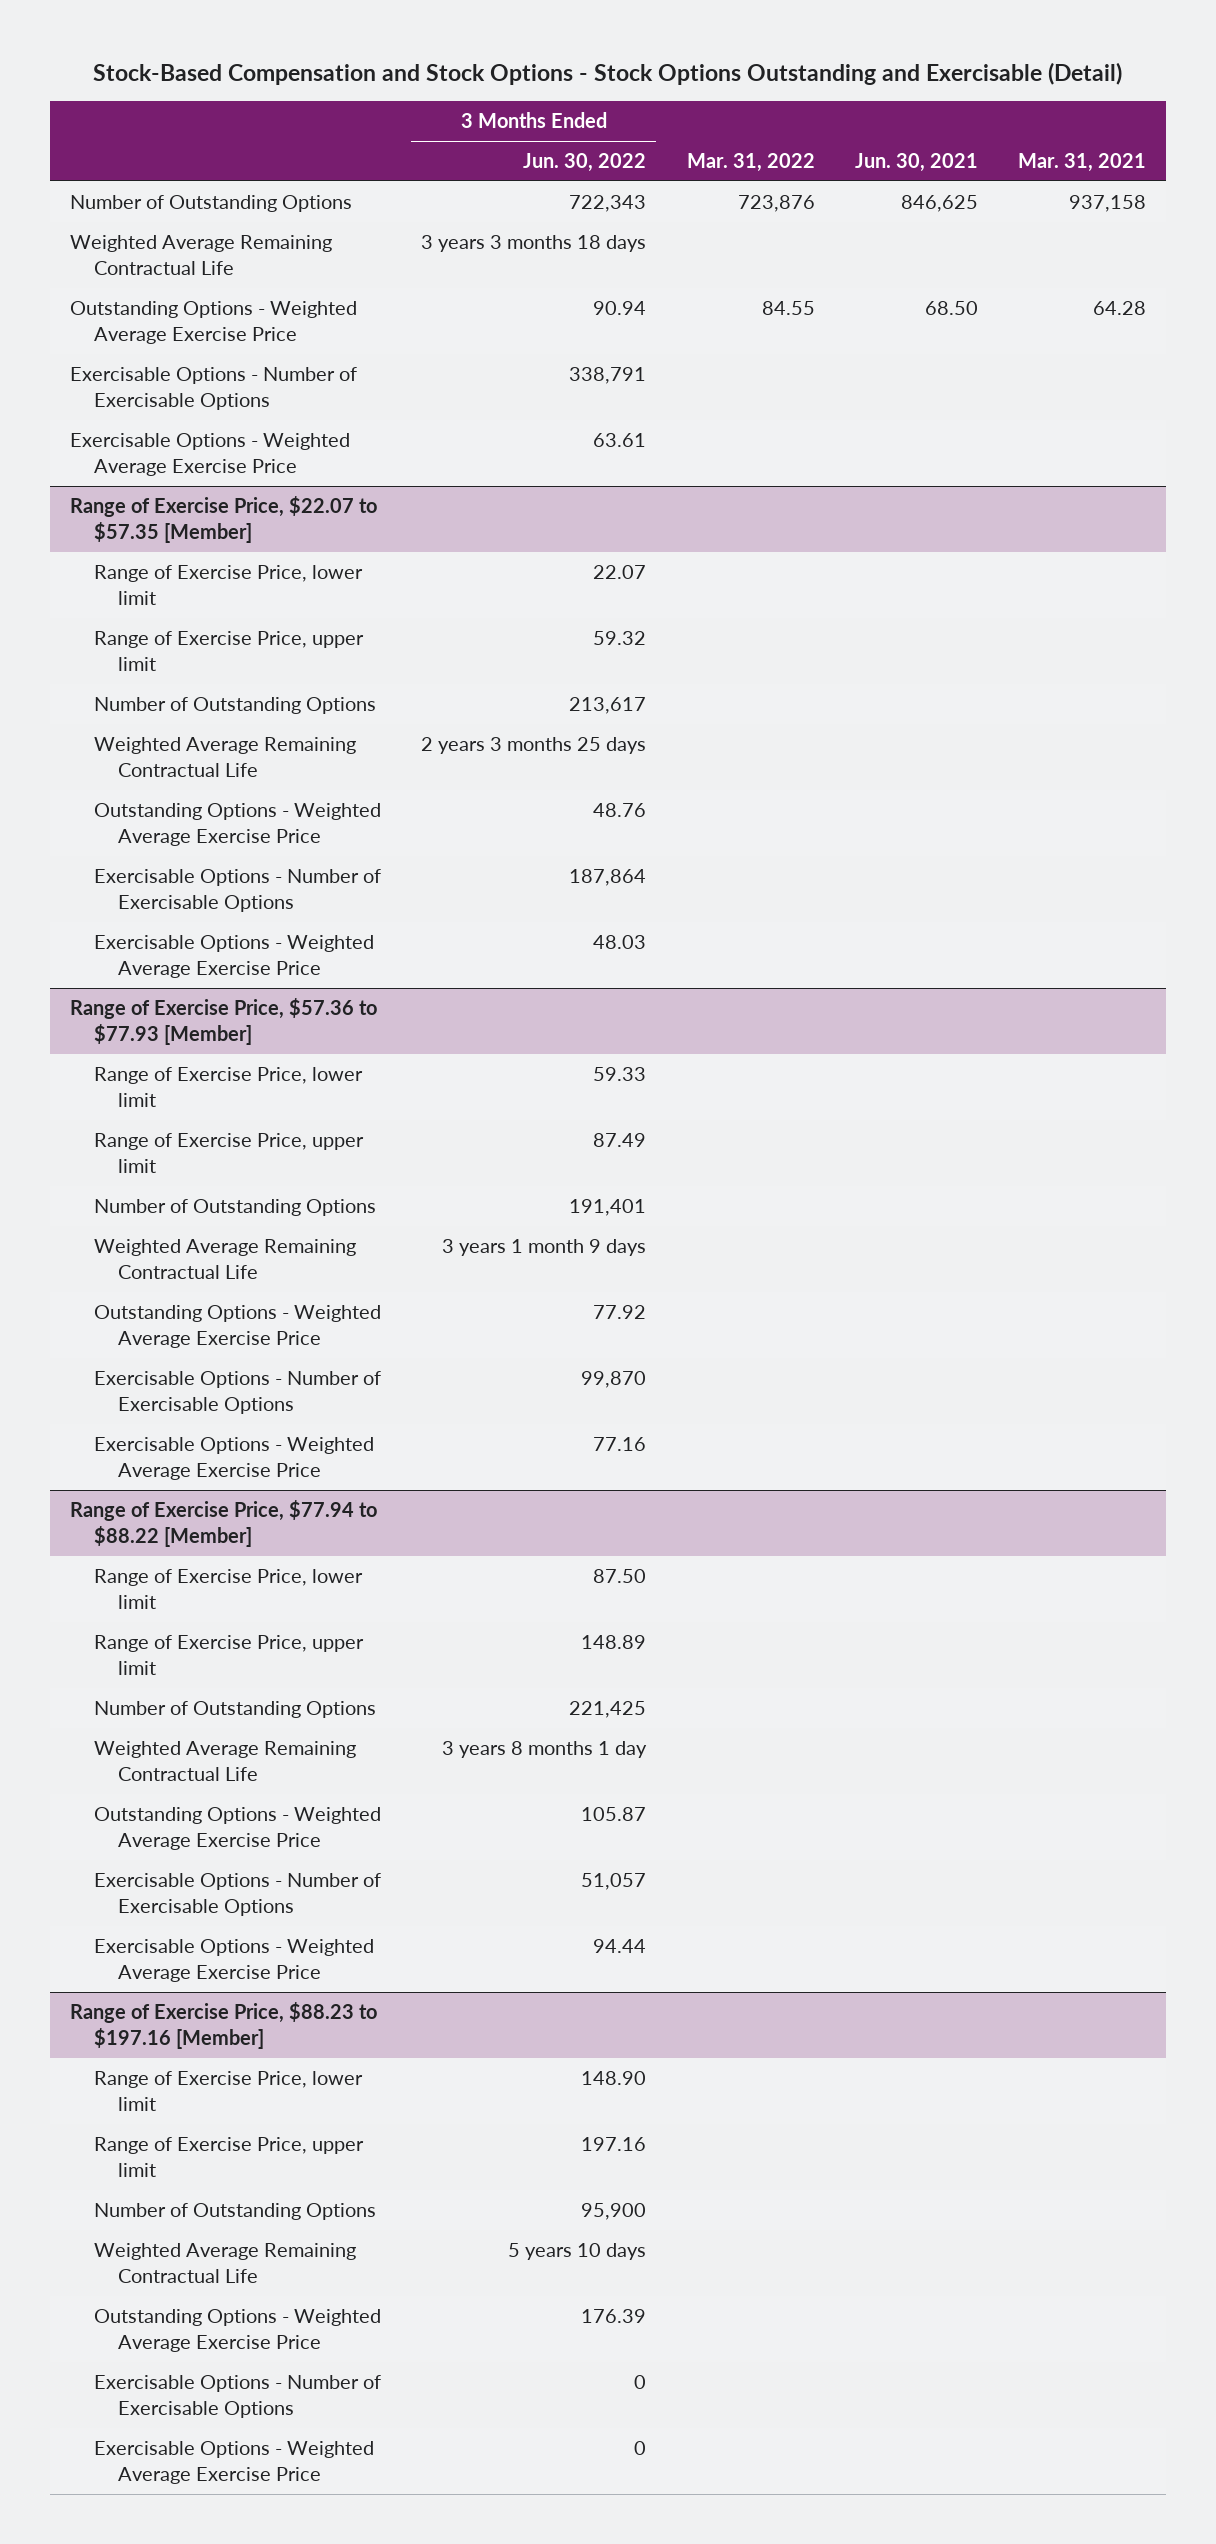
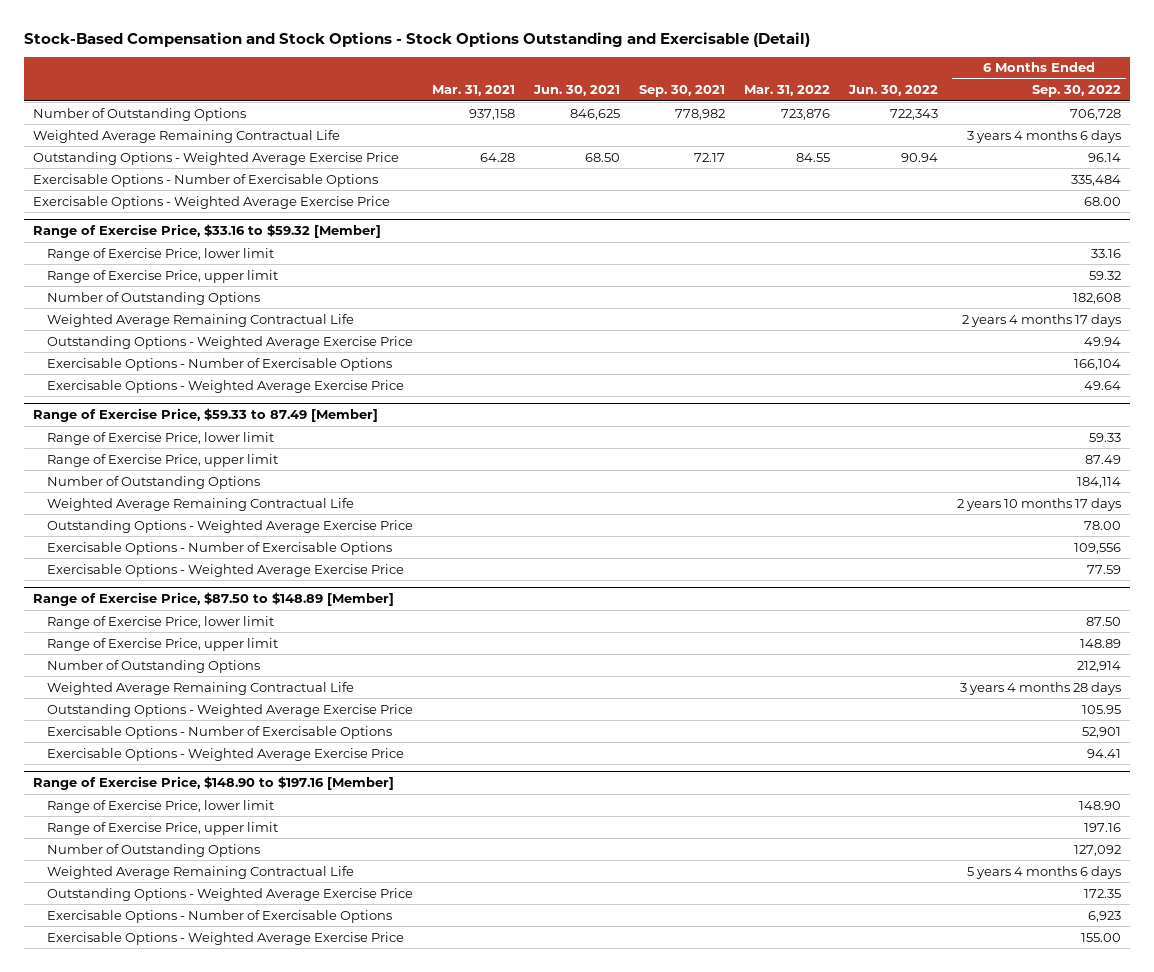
- | 3 Months Ended Jun. 30, 2022 | Mar. 31, 2022 | Jun. 30, 2021 | Mar. 31, 2021
+ | Mar. 31, 2021 | Jun. 30, 2021 | Sep. 30, 2021 | Mar. 31, 2022 | Jun. 30, 2022 | 6 Months Ended Sep. 30, 2022
- Range of Exercise Price, $22.07 to $57.35 [Member]
+ Range of Exercise Price, $33.16 to $59.32 [Member]
- Range of Exercise Price, $57.36 to $77.93 [Member]
+ Range of Exercise Price, $59.33 to 87.49 [Member]
- Range of Exercise Price, $77.94 to $88.22 [Member]
+ Range of Exercise Price, $87.50 to $148.89 [Member]
- Range of Exercise Price, $88.23 to $197.16 [Member]
+ Range of Exercise Price, $148.90 to $197.16 [Member]

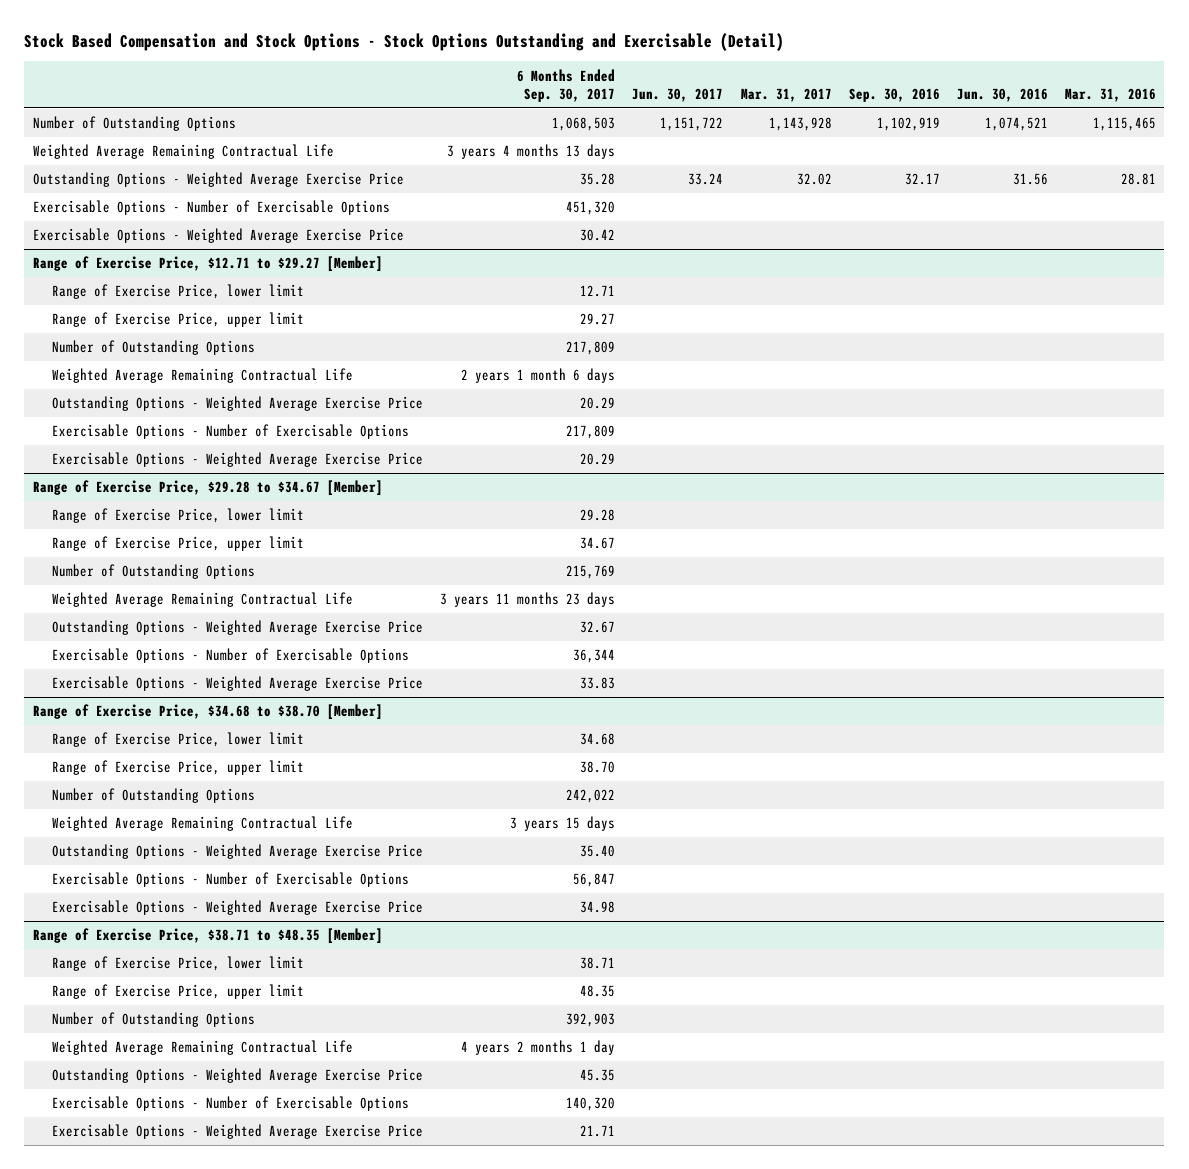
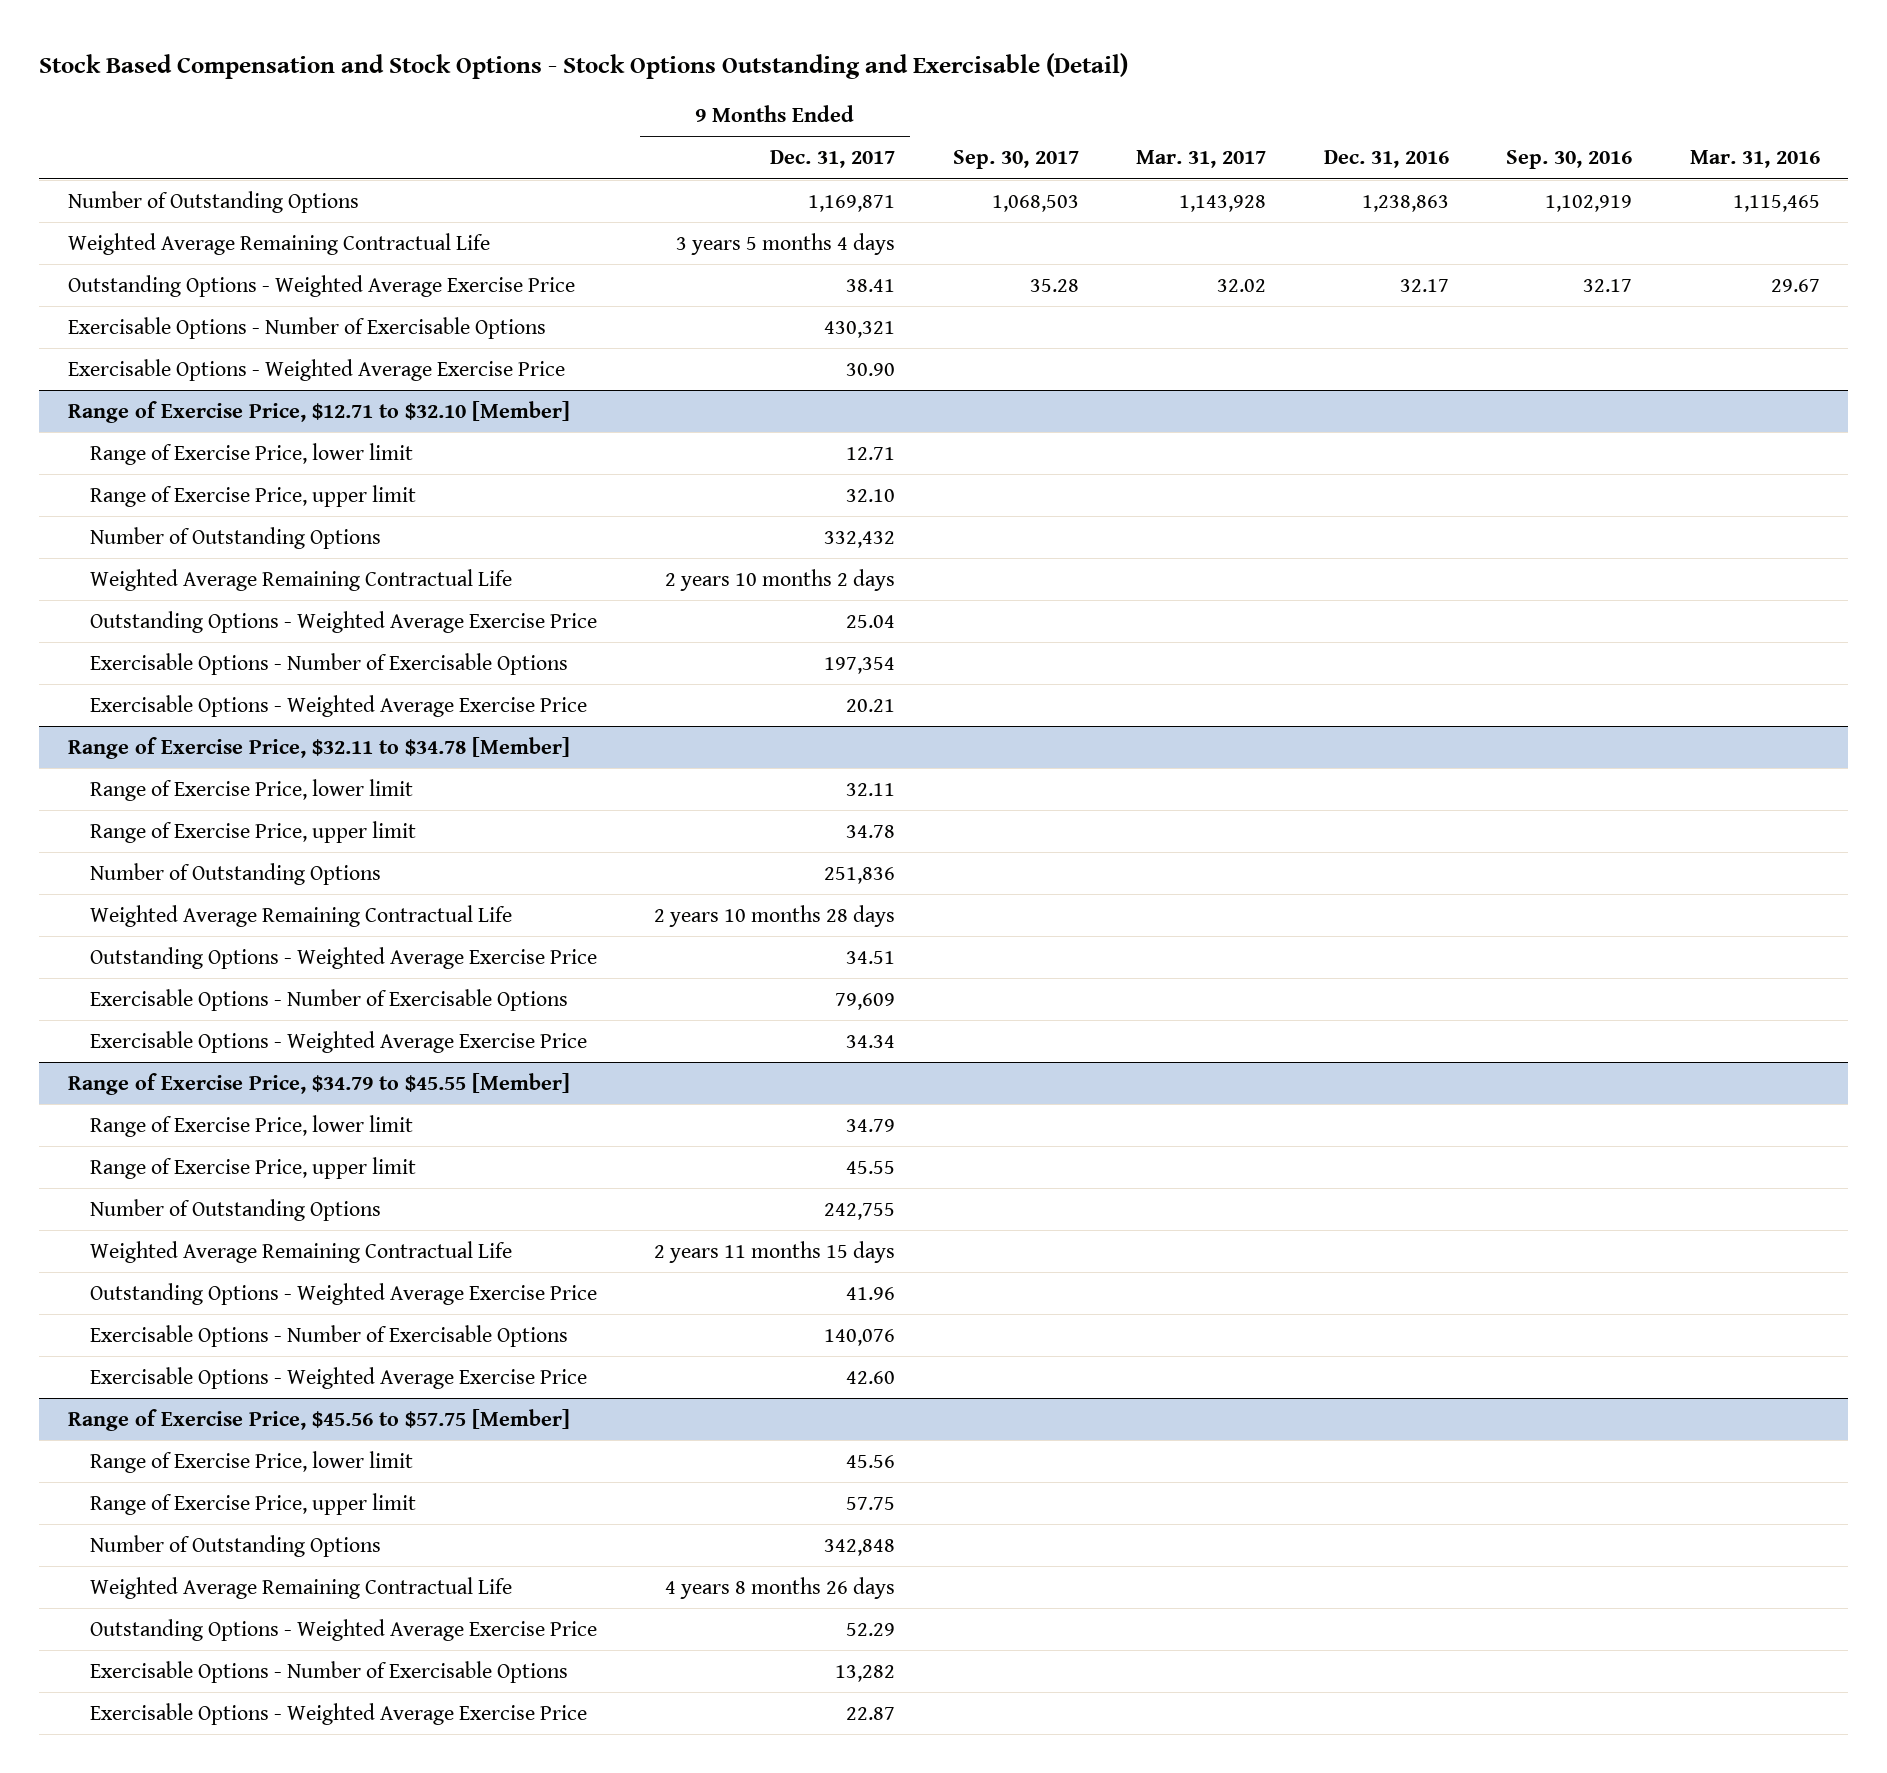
- | 6 Months Ended Sep. 30, 2017 | Jun. 30, 2017 | Mar. 31, 2017 | Sep. 30, 2016 | Jun. 30, 2016 | Mar. 31, 2016
+ | 9 Months Ended Dec. 31, 2017 | Sep. 30, 2017 | Mar. 31, 2017 | Dec. 31, 2016 | Sep. 30, 2016 | Mar. 31, 2016
- Outstanding Options - Weighted Average Exercise Price | 35.28 | 33.24 | 32.02 | 32.17 | 31.56 | 28.81
+ Outstanding Options - Weighted Average Exercise Price | 38.41 | 35.28 | 32.02 | 32.17 | 32.17 | 29.67
- Range of Exercise Price, $12.71 to $29.27 [Member]
+ Range of Exercise Price, $12.71 to $32.10 [Member]
- Range of Exercise Price, $29.28 to $34.67 [Member]
+ Range of Exercise Price, $32.11 to $34.78 [Member]
- Range of Exercise Price, $34.68 to $38.70 [Member]
+ Range of Exercise Price, $34.79 to $45.55 [Member]
- Range of Exercise Price, $38.71 to $48.35 [Member]
+ Range of Exercise Price, $45.56 to $57.75 [Member]

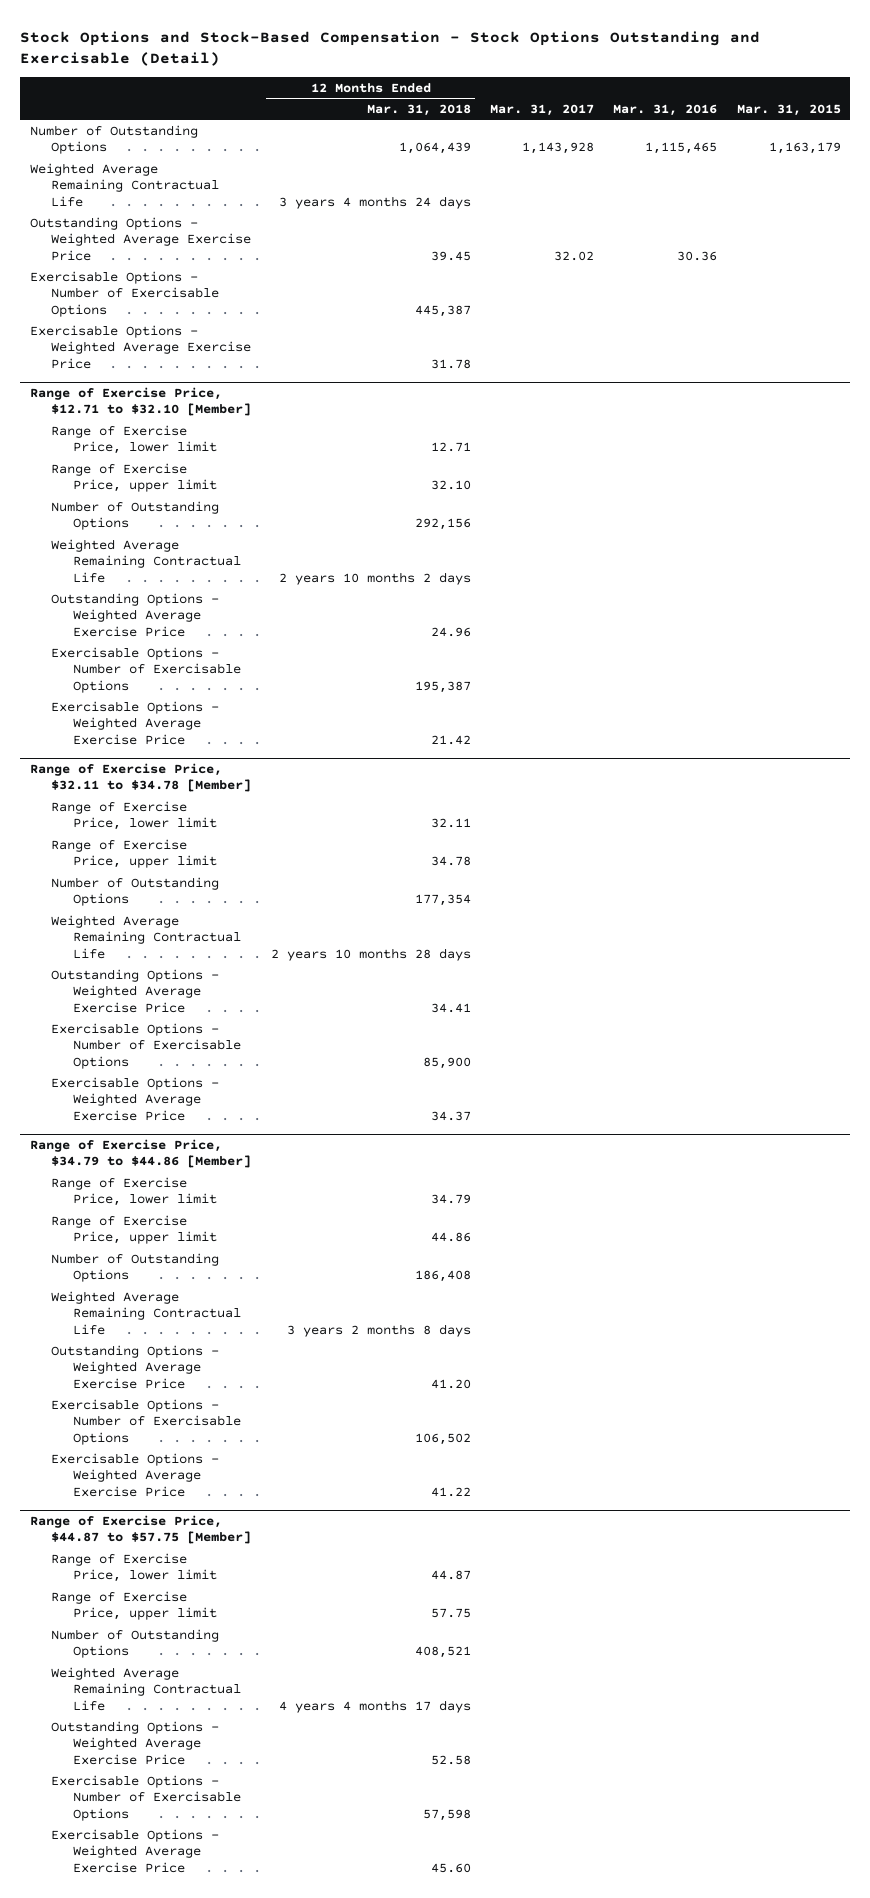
- Stock Based Compensation and Stock Options - Stock Options Outstanding and Exercisable (Detail)
+ Stock Options and Stock-Based Compensation - Stock Options Outstanding and Exercisable (Detail)
- | 9 Months Ended Dec. 31, 2017 | Sep. 30, 2017 | Mar. 31, 2017 | Dec. 31, 2016 | Sep. 30, 2016 | Mar. 31, 2016
+ | 12 Months Ended Mar. 31, 2018 | Mar. 31, 2017 | Mar. 31, 2016 | Mar. 31, 2015
- Outstanding Options - Weighted Average Exercise Price | 38.41 | 35.28 | 32.02 | 32.17 | 32.17 | 29.67
+ Outstanding Options - Weighted Average Exercise Price | 39.45 | 32.02 | 30.36 |
- Range of Exercise Price, $34.79 to $45.55 [Member]
+ Range of Exercise Price, $34.79 to $44.86 [Member]
- Range of Exercise Price, $45.56 to $57.75 [Member]
+ Range of Exercise Price, $44.87 to $57.75 [Member]

